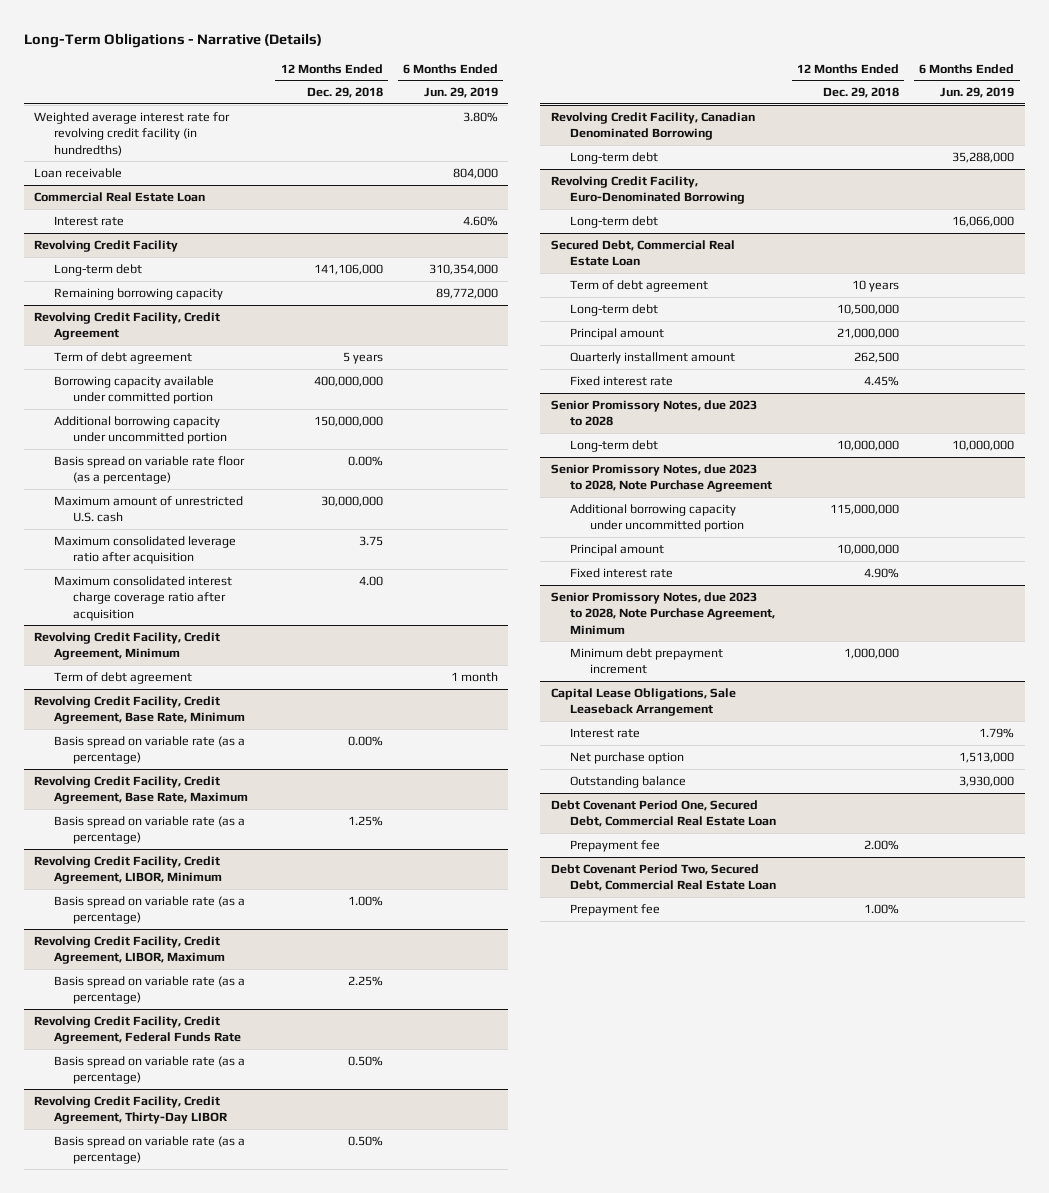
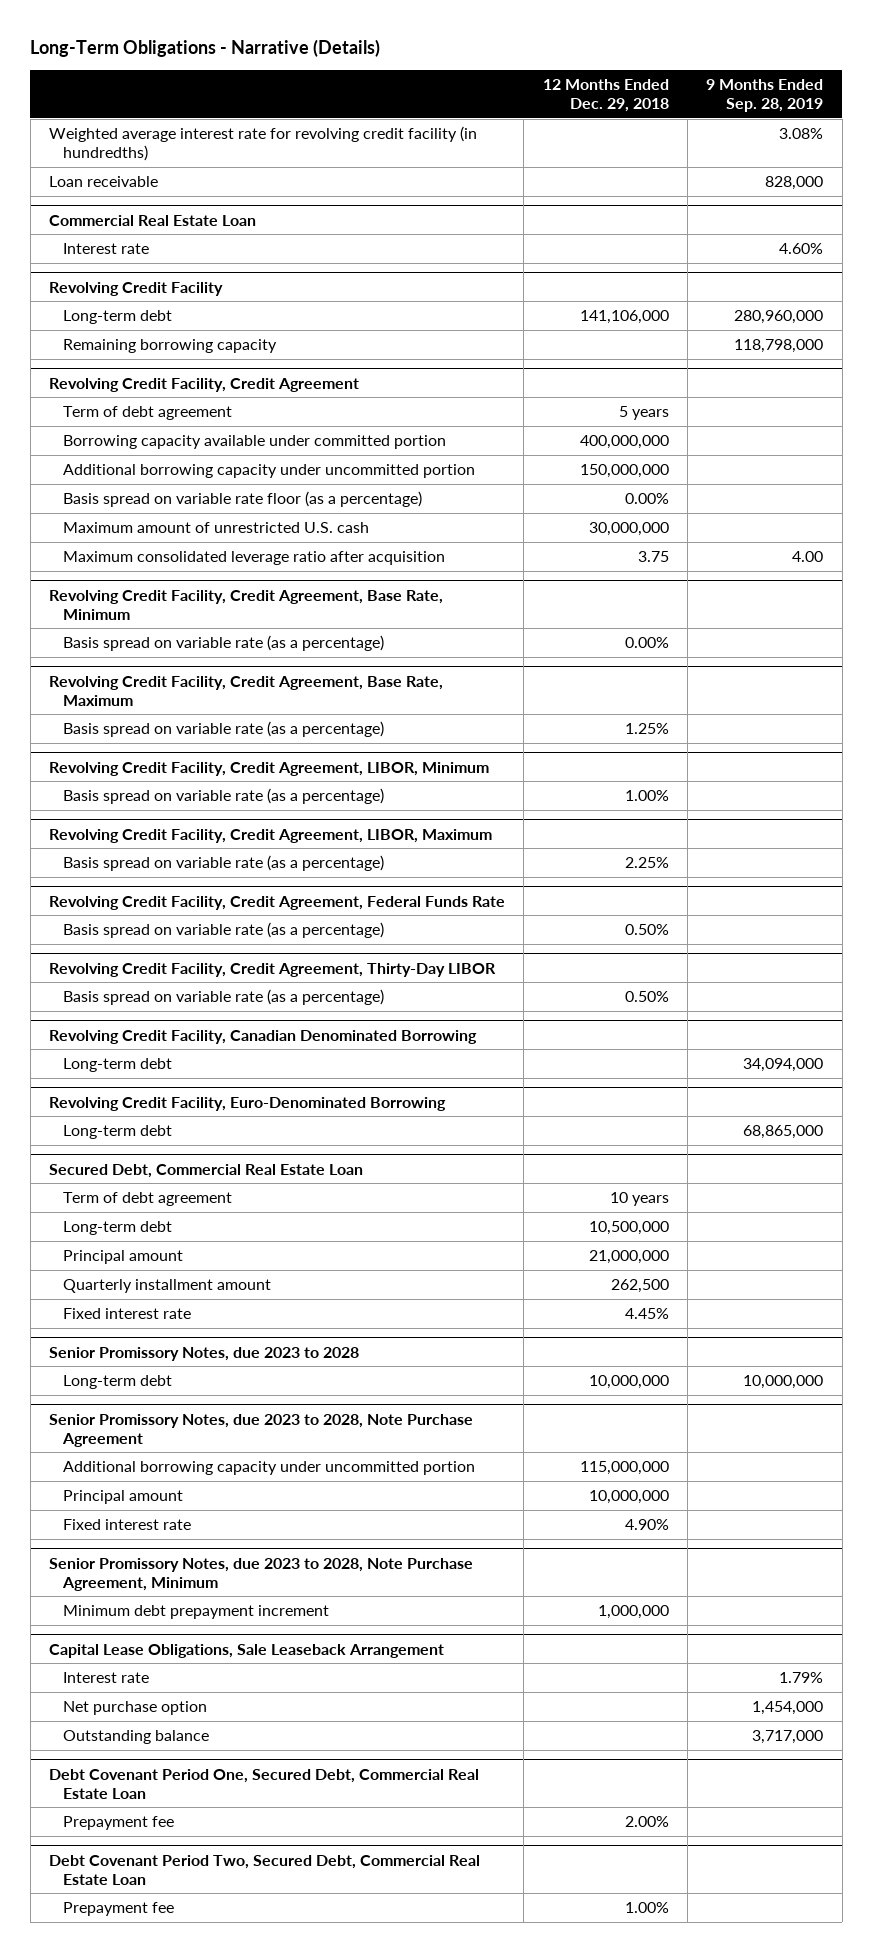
- | 12 Months Ended Dec. 29, 2018 | 6 Months Ended Jun. 29, 2019
+ | 12 Months Ended Dec. 29, 2018 | 9 Months Ended Sep. 28, 2019
@ Revolving Credit Facility, Credit Agreement
- Maximum consolidated interest charge coverage ratio after acquisition | 4.00 |
- Revolving Credit Facility, Credit Agreement, Minimum
- Term of debt agreement | | 1 month

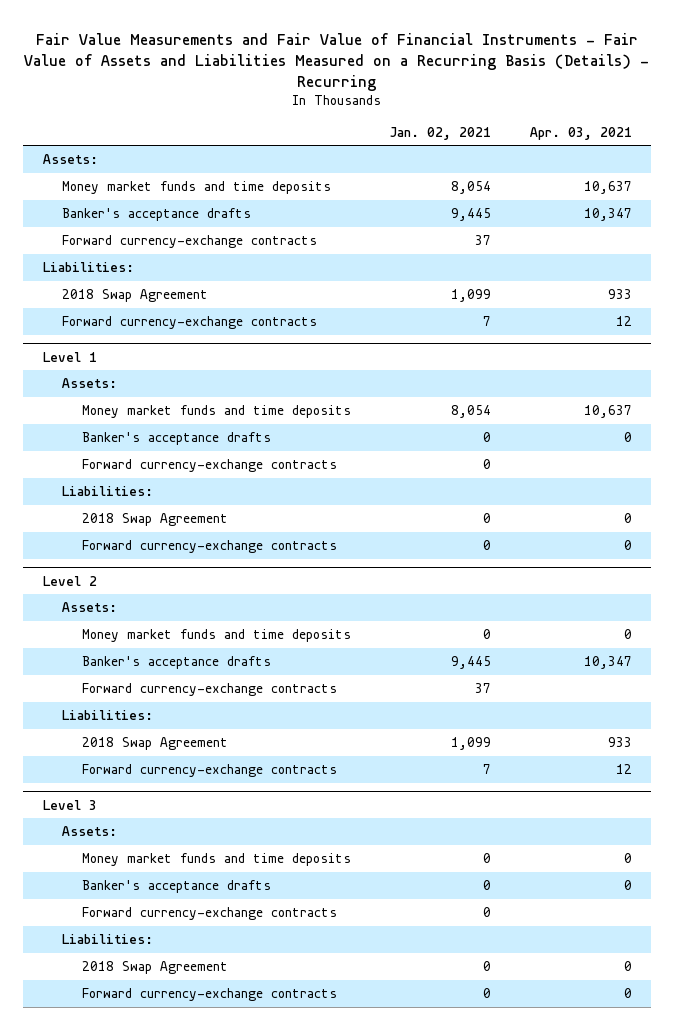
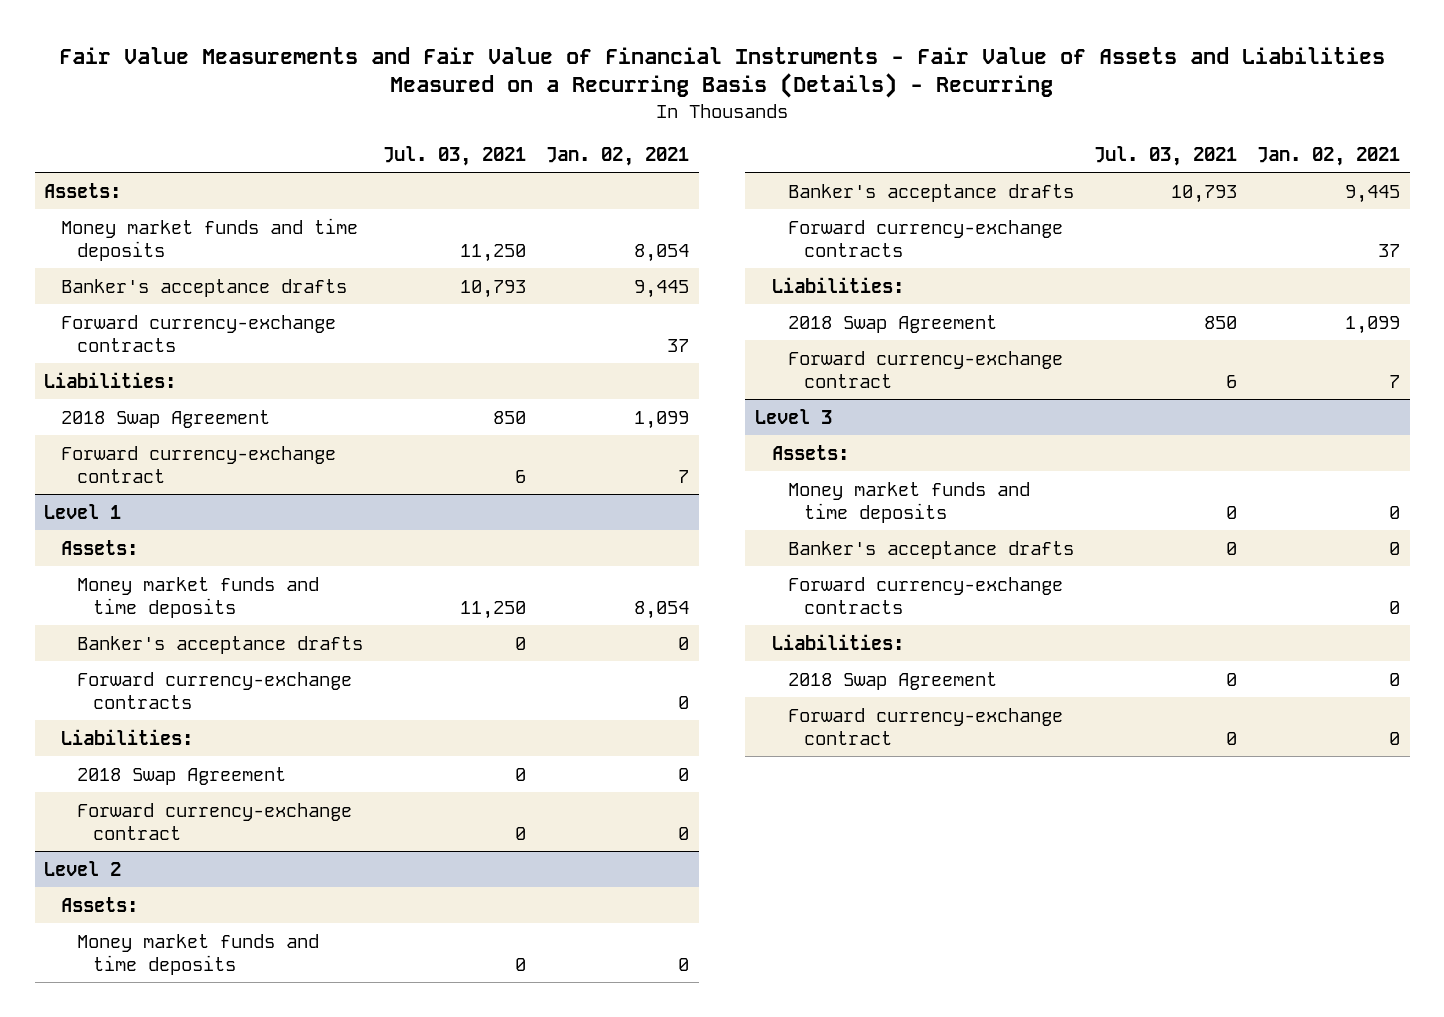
- | Jan. 02, 2021 | Apr. 03, 2021
+ | Jul. 03, 2021 | Jan. 02, 2021
- Forward currency-exchange contracts | 7 | 12
+ Forward currency-exchange contract | 6 | 7
@ Level 1
- Forward currency-exchange contracts | 0 | 0
+ Forward currency-exchange contract | 0 | 0
@ Level 2
- Forward currency-exchange contracts | 7 | 12
+ Forward currency-exchange contract | 6 | 7
@ Level 3
- Forward currency-exchange contracts | 0 | 0
+ Forward currency-exchange contract | 0 | 0

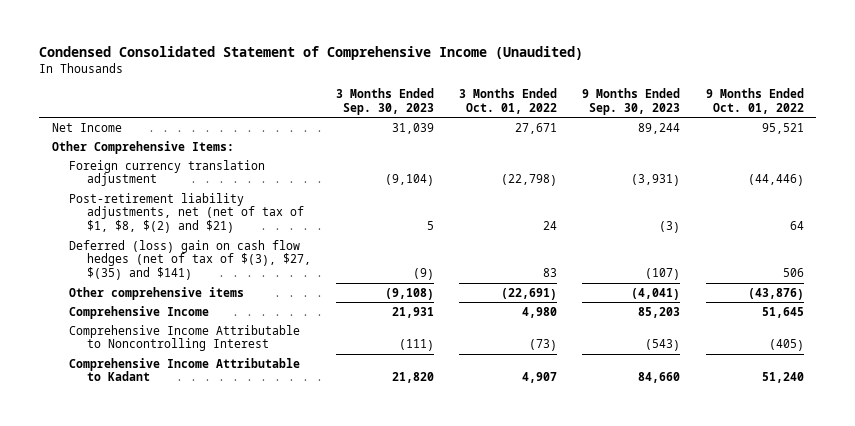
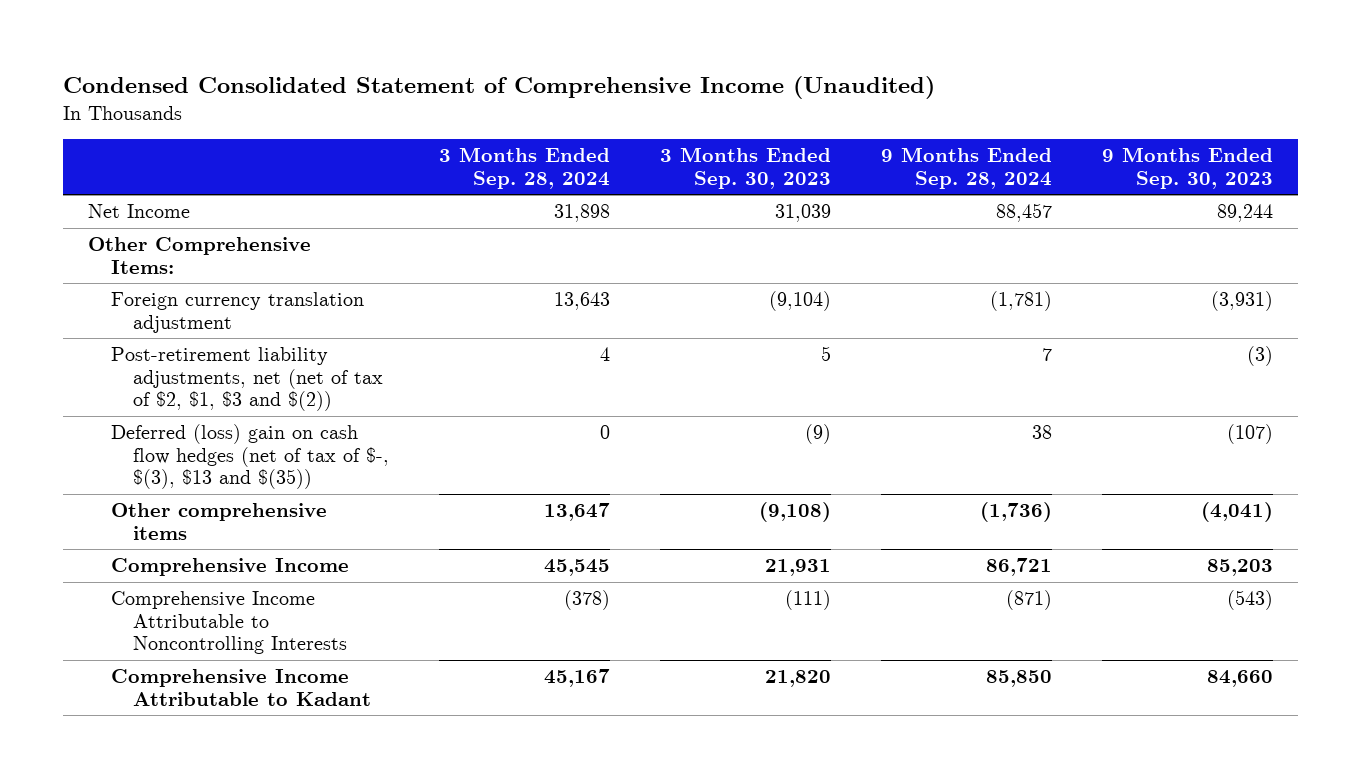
- | 3 Months Ended Sep. 30, 2023 | 3 Months Ended Oct. 01, 2022 | 9 Months Ended Sep. 30, 2023 | 9 Months Ended Oct. 01, 2022
+ | 3 Months Ended Sep. 28, 2024 | 3 Months Ended Sep. 30, 2023 | 9 Months Ended Sep. 28, 2024 | 9 Months Ended Sep. 30, 2023
- Post-retirement liability adjustments, net (net of tax of $1, $8, $(2) and $21) | 5 | 24 | (3) | 64
- Deferred (loss) gain on cash flow hedges (net of tax of $(3), $27, $(35) and $141) | (9) | 83 | (107) | 506
+ Post-retirement liability adjustments, net (net of tax of $2, $1, $3 and $(2)) | 4 | 5 | 7 | (3)
+ Deferred (loss) gain on cash flow hedges (net of tax of $-, $(3), $13 and $(35)) | 0 | (9) | 38 | (107)
- Comprehensive Income Attributable to Noncontrolling Interest | (111) | (73) | (543) | (405)
+ Comprehensive Income Attributable to Noncontrolling Interests | (378) | (111) | (871) | (543)

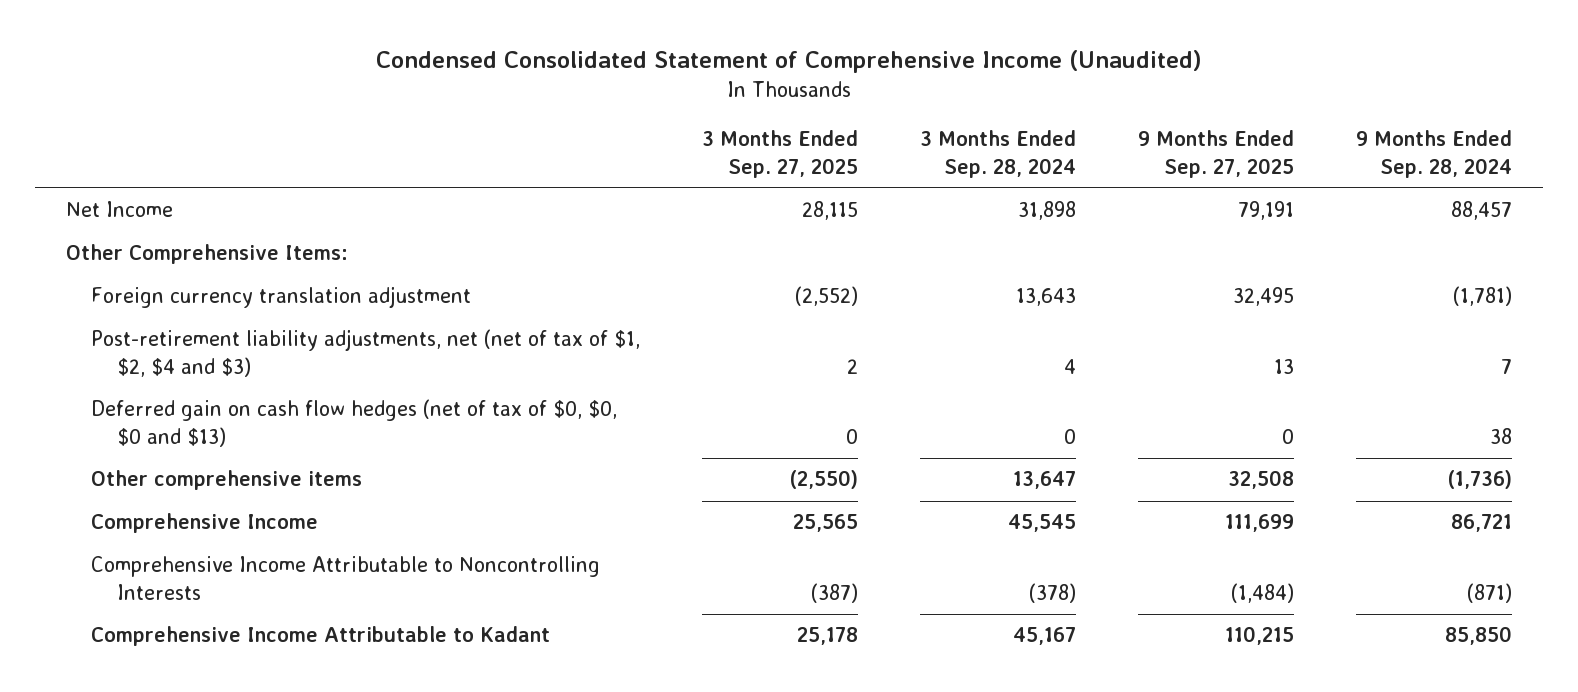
- | 3 Months Ended Sep. 28, 2024 | 3 Months Ended Sep. 30, 2023 | 9 Months Ended Sep. 28, 2024 | 9 Months Ended Sep. 30, 2023
+ | 3 Months Ended Sep. 27, 2025 | 3 Months Ended Sep. 28, 2024 | 9 Months Ended Sep. 27, 2025 | 9 Months Ended Sep. 28, 2024
- Post-retirement liability adjustments, net (net of tax of $2, $1, $3 and $(2)) | 4 | 5 | 7 | (3)
- Deferred (loss) gain on cash flow hedges (net of tax of $-, $(3), $13 and $(35)) | 0 | (9) | 38 | (107)
+ Post-retirement liability adjustments, net (net of tax of $1, $2, $4 and $3) | 2 | 4 | 13 | 7
+ Deferred gain on cash flow hedges (net of tax of $0, $0, $0 and $13) | 0 | 0 | 0 | 38

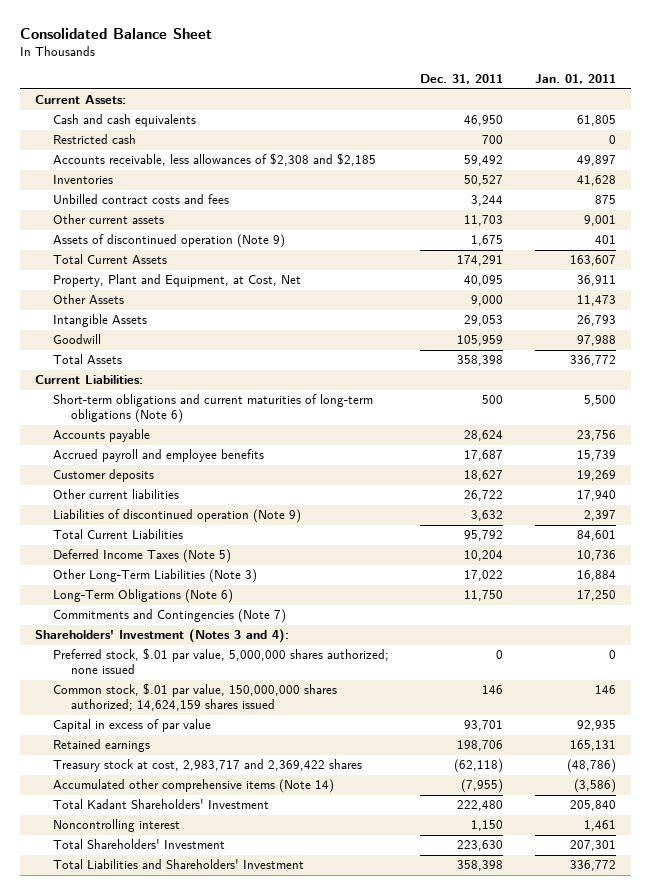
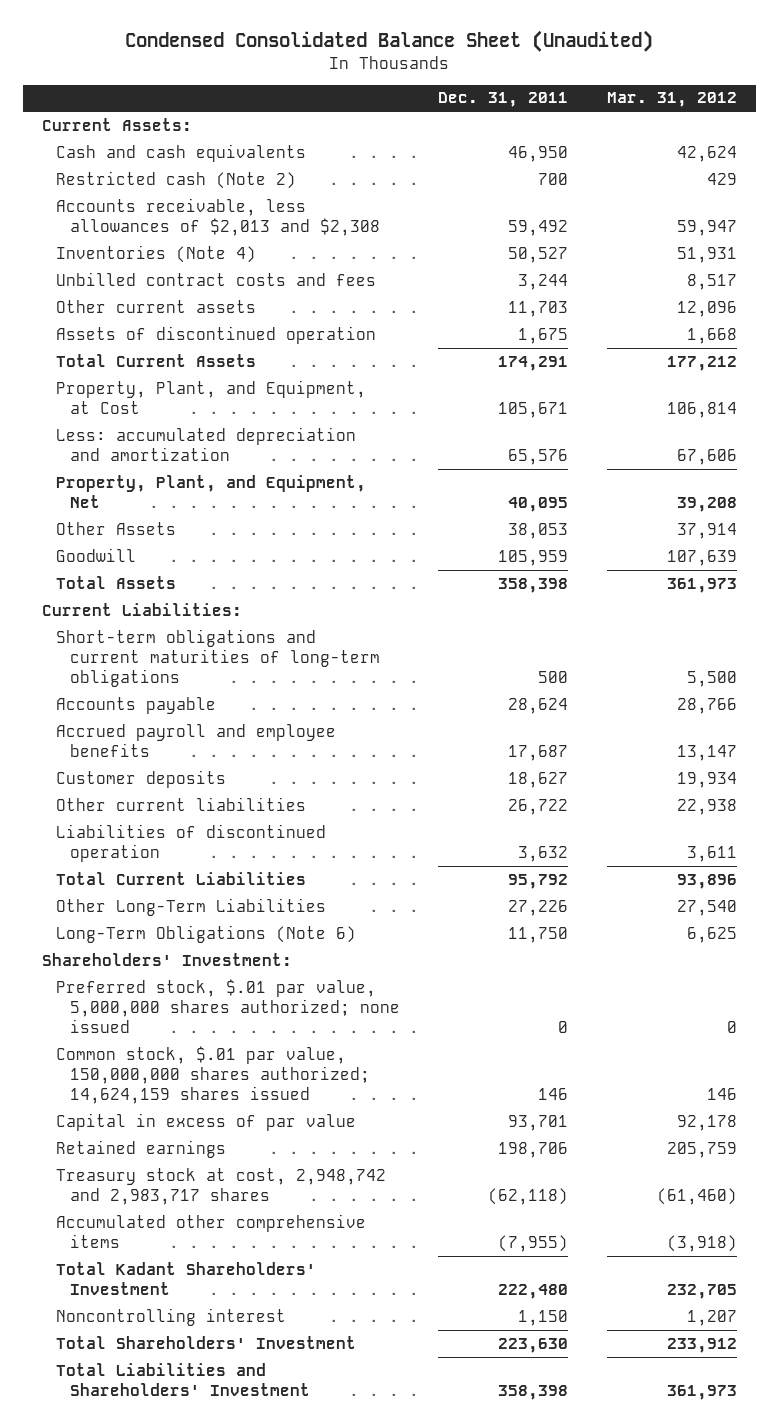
- Consolidated Balance Sheet
+ Condensed Consolidated Balance Sheet (Unaudited)
- | Dec. 31, 2011 | Jan. 01, 2011
+ | Dec. 31, 2011 | Mar. 31, 2012
- Restricted cash | 700 | 0
- Accounts receivable, less allowances of $2,308 and $2,185 | 59,492 | 49,897
- Inventories | 50,527 | 41,628
+ Restricted cash (Note 2) | 700 | 429
+ Accounts receivable, less allowances of $2,013 and $2,308 | 59,492 | 59,947
+ Inventories (Note 4) | 50,527 | 51,931
- Assets of discontinued operation (Note 9) | 1,675 | 401
+ Assets of discontinued operation | 1,675 | 1,668
- Property, Plant and Equipment, at Cost, Net | 40,095 | 36,911
- Other Assets | 9,000 | 11,473
- Intangible Assets | 29,053 | 26,793
+ Property, Plant, and Equipment, at Cost | 105,671 | 106,814
+ Less: accumulated depreciation and amortization | 65,576 | 67,606
+ Property, Plant, and Equipment, Net | 40,095 | 39,208
+ Other Assets | 38,053 | 37,914
- Short-term obligations and current maturities of long-term obligations (Note 6) | 500 | 5,500
+ Short-term obligations and current maturities of long-term obligations | 500 | 5,500
- Liabilities of discontinued operation (Note 9) | 3,632 | 2,397
+ Liabilities of discontinued operation | 3,632 | 3,611
- Deferred Income Taxes (Note 5) | 10,204 | 10,736
- Other Long-Term Liabilities (Note 3) | 17,022 | 16,884
+ Other Long-Term Liabilities | 27,226 | 27,540
- Commitments and Contingencies (Note 7)
- Shareholders' Investment (Notes 3 and 4):
+ Shareholders' Investment:
- Treasury stock at cost, 2,983,717 and 2,369,422 shares | (62,118) | (48,786)
- Accumulated other comprehensive items (Note 14) | (7,955) | (3,586)
+ Treasury stock at cost, 2,948,742 and 2,983,717 shares | (62,118) | (61,460)
+ Accumulated other comprehensive items | (7,955) | (3,918)

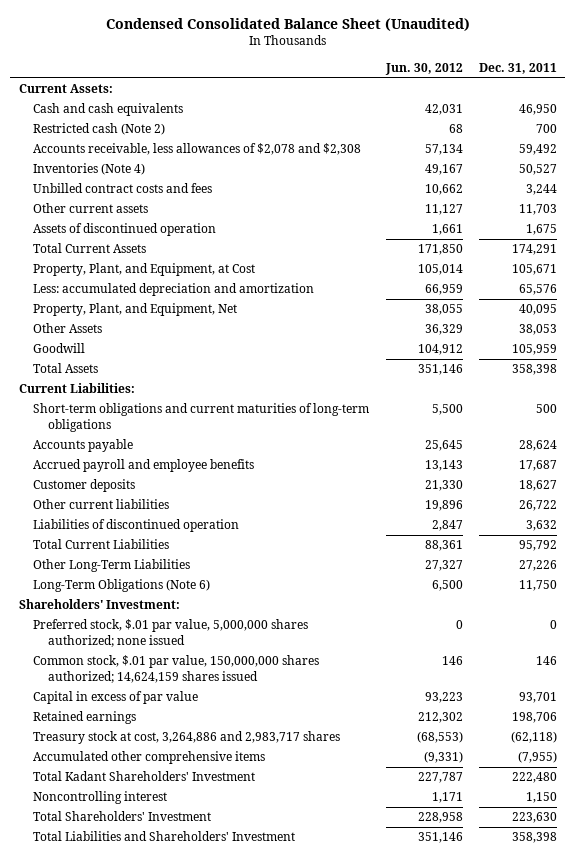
- | Dec. 31, 2011 | Mar. 31, 2012
+ | Jun. 30, 2012 | Dec. 31, 2011
- Accounts receivable, less allowances of $2,013 and $2,308 | 59,492 | 59,947
+ Accounts receivable, less allowances of $2,078 and $2,308 | 57,134 | 59,492
- Treasury stock at cost, 2,948,742 and 2,983,717 shares | (62,118) | (61,460)
+ Treasury stock at cost, 3,264,886 and 2,983,717 shares | (68,553) | (62,118)

